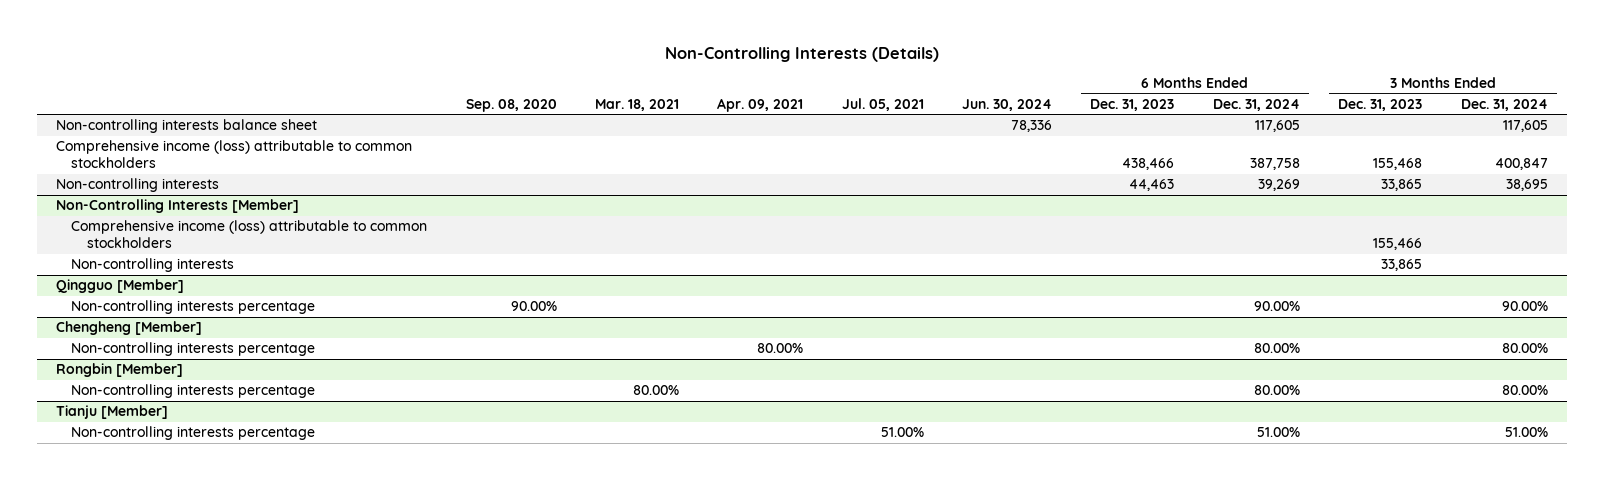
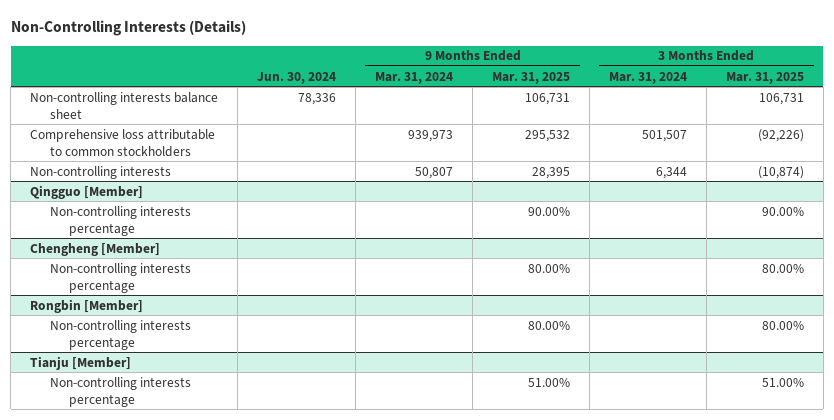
- | Sep. 08, 2020 | Mar. 18, 2021 | Apr. 09, 2021 | Jul. 05, 2021 | Jun. 30, 2024 | 6 Months Ended Dec. 31, 2023 | 6 Months Ended Dec. 31, 2024 | 3 Months Ended Dec. 31, 2023 | 3 Months Ended Dec. 31, 2024
+ | Jun. 30, 2024 | 9 Months Ended Mar. 31, 2024 | 9 Months Ended Mar. 31, 2025 | 3 Months Ended Mar. 31, 2024 | 3 Months Ended Mar. 31, 2025
- Comprehensive income (loss) attributable to common stockholders | | | | | | 438,466 | 387,758 | 155,468 | 400,847
+ Comprehensive loss attributable to common stockholders | | 939,973 | 295,532 | 501,507 | (92,226)
- Non-Controlling Interests [Member]
- Comprehensive income (loss) attributable to common stockholders | | | | | | | | 155,466 |
- Non-controlling interests | | | | | | | | 33,865 |

